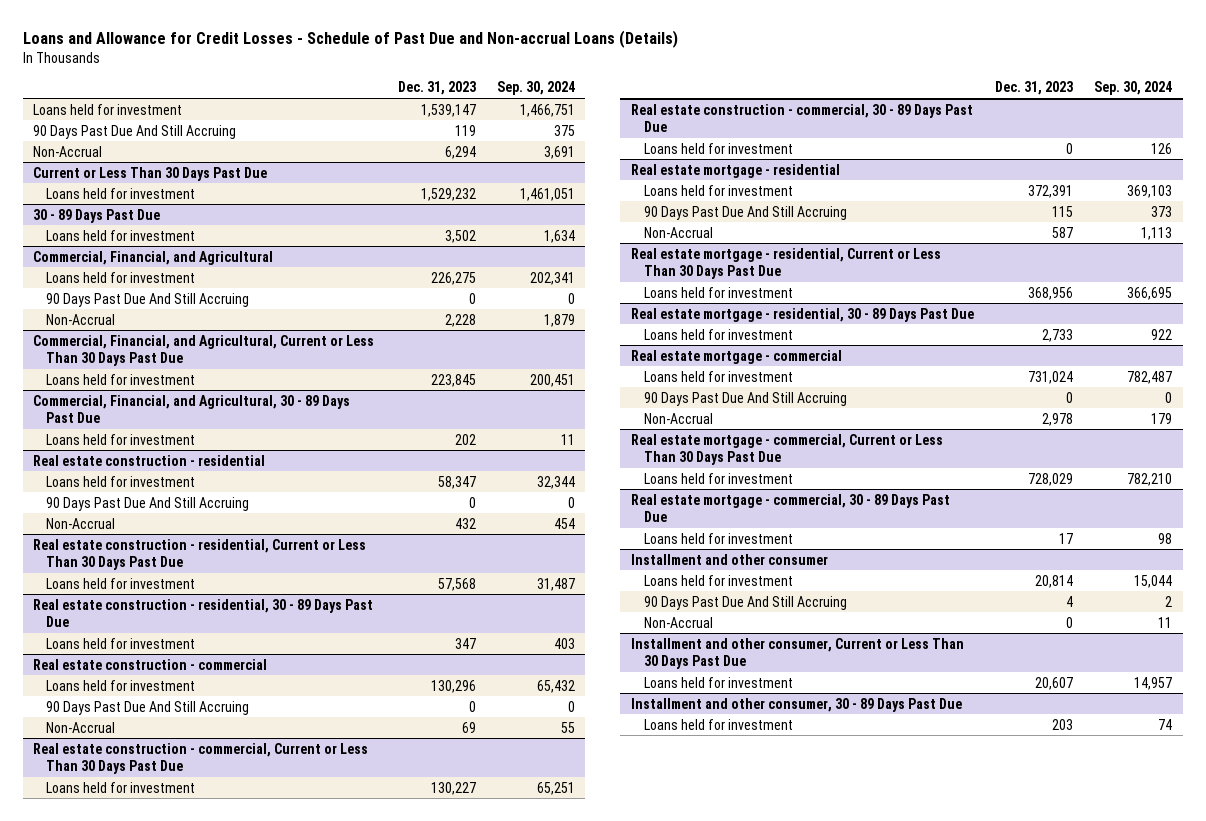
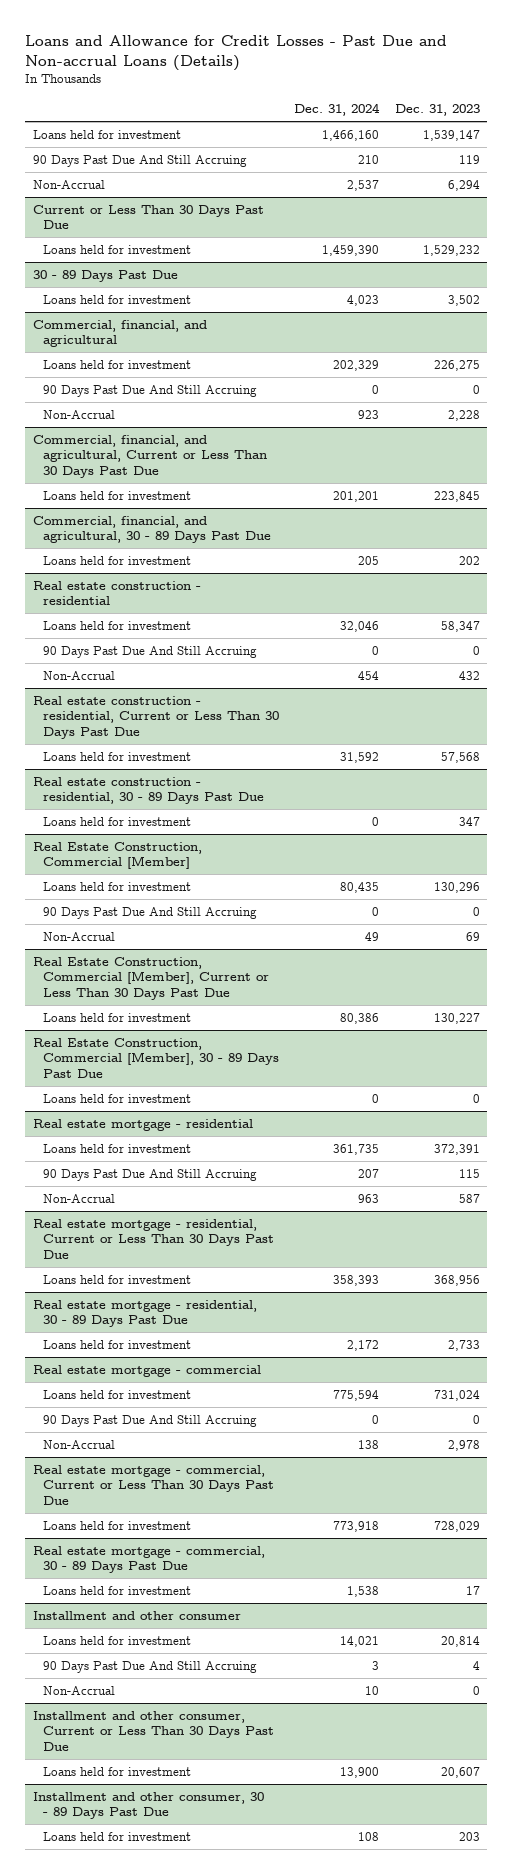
- Loans and Allowance for Credit Losses - Schedule of Past Due and Non-accrual Loans (Details)
+ Loans and Allowance for Credit Losses - Past Due and Non-accrual Loans (Details)
- | Dec. 31, 2023 | Sep. 30, 2024
+ | Dec. 31, 2024 | Dec. 31, 2023
- Commercial, Financial, and Agricultural
+ Commercial, financial, and agricultural
- Commercial, Financial, and Agricultural, Current or Less Than 30 Days Past Due
+ Commercial, financial, and agricultural, Current or Less Than 30 Days Past Due
- Commercial, Financial, and Agricultural, 30 - 89 Days Past Due
+ Commercial, financial, and agricultural, 30 - 89 Days Past Due
- Real estate construction - commercial
+ Real Estate Construction, Commercial [Member]
- Real estate construction - commercial, Current or Less Than 30 Days Past Due
+ Real Estate Construction, Commercial [Member], Current or Less Than 30 Days Past Due
- Real estate construction - commercial, 30 - 89 Days Past Due
+ Real Estate Construction, Commercial [Member], 30 - 89 Days Past Due

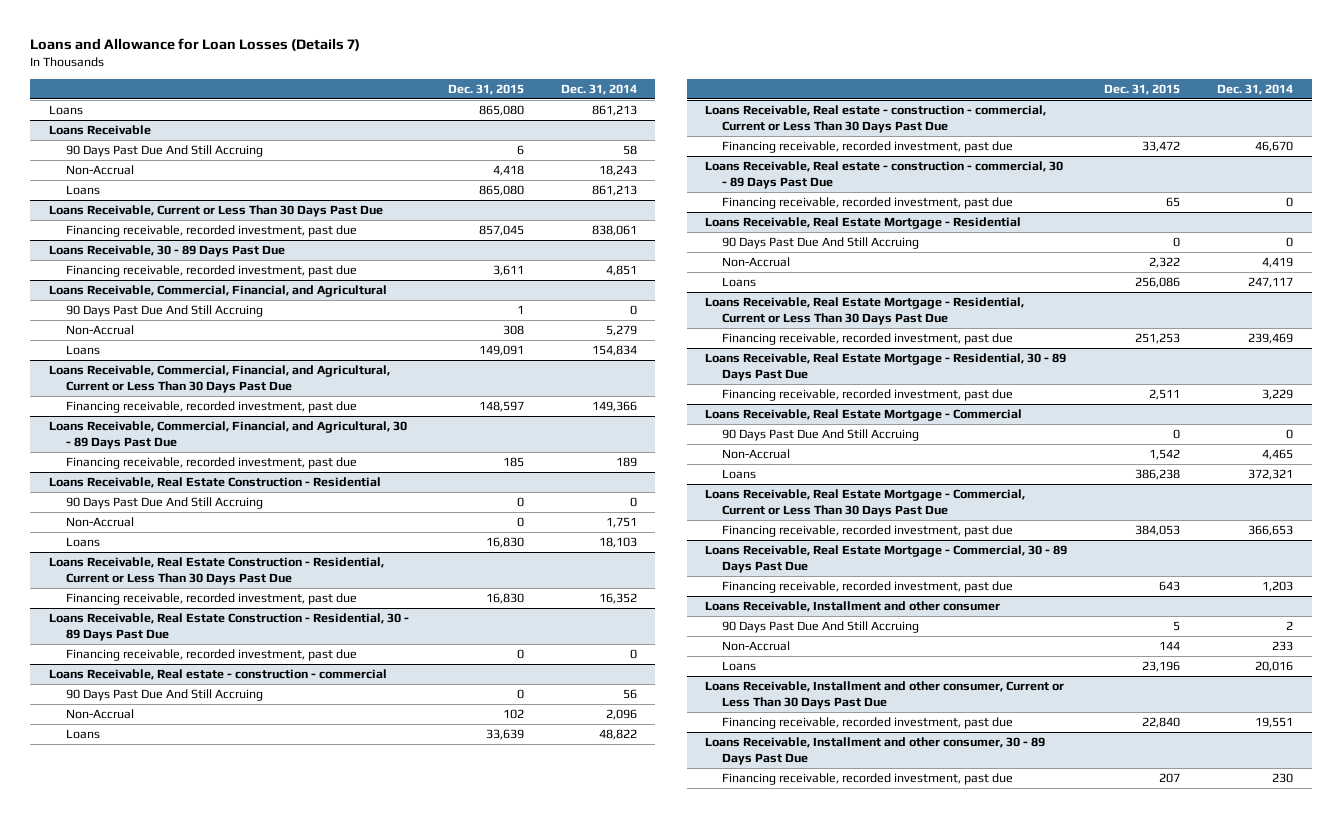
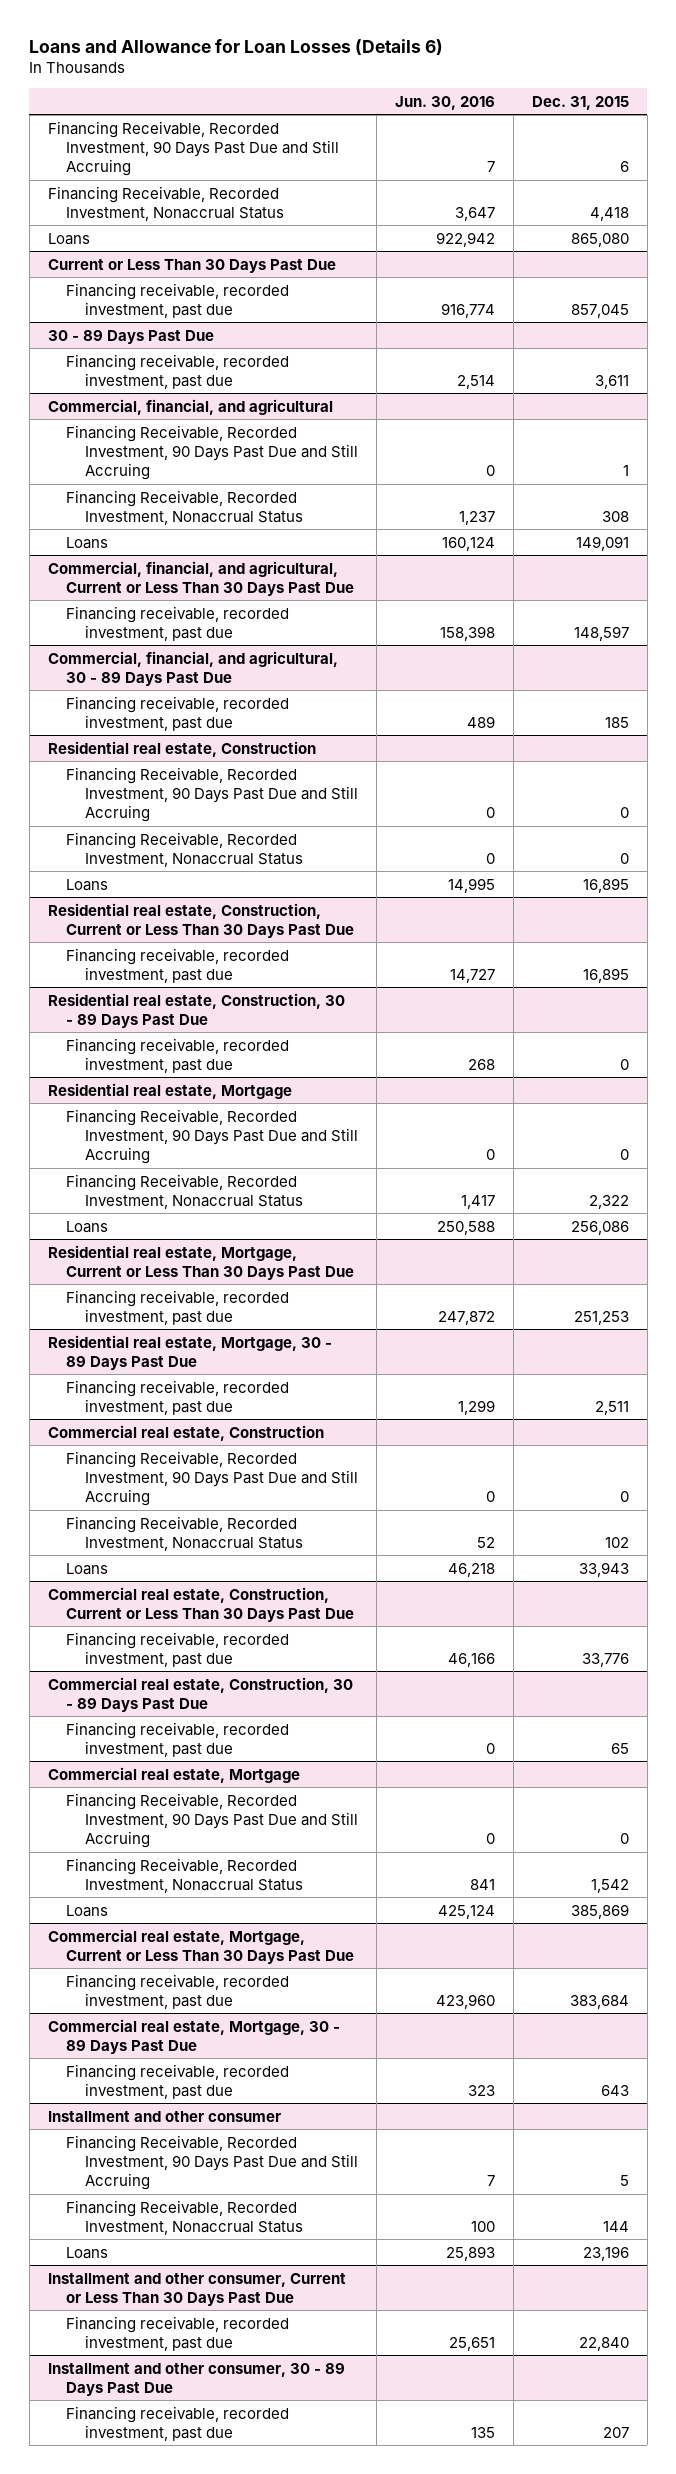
- Loans and Allowance for Loan Losses (Details 7)
+ Loans and Allowance for Loan Losses (Details 6)
- | Dec. 31, 2015 | Dec. 31, 2014
+ | Jun. 30, 2016 | Dec. 31, 2015
- Loans | 865,080 | 861,213
- Loans Receivable
- 90 Days Past Due And Still Accruing | 6 | 58
- Non-Accrual | 4,418 | 18,243
+ Financing Receivable, Recorded Investment, 90 Days Past Due and Still Accruing | 7 | 6
+ Financing Receivable, Recorded Investment, Nonaccrual Status | 3,647 | 4,418
- Loans Receivable, Current or Less Than 30 Days Past Due
+ Current or Less Than 30 Days Past Due
- Loans Receivable, 30 - 89 Days Past Due
+ 30 - 89 Days Past Due
- Loans Receivable, Commercial, Financial, and Agricultural
- 90 Days Past Due And Still Accruing | 1 | 0
- Non-Accrual | 308 | 5,279
+ Commercial, financial, and agricultural
+ Financing Receivable, Recorded Investment, 90 Days Past Due and Still Accruing | 0 | 1
+ Financing Receivable, Recorded Investment, Nonaccrual Status | 1,237 | 308
- Loans Receivable, Commercial, Financial, and Agricultural, Current or Less Than 30 Days Past Due
+ Commercial, financial, and agricultural, Current or Less Than 30 Days Past Due
- Loans Receivable, Commercial, Financial, and Agricultural, 30 - 89 Days Past Due
+ Commercial, financial, and agricultural, 30 - 89 Days Past Due
- Loans Receivable, Real Estate Construction - Residential
- 90 Days Past Due And Still Accruing | 0 | 0
- Non-Accrual | 0 | 1,751
- Loans | 16,830 | 18,103
- Loans Receivable, Real Estate Construction - Residential, Current or Less Than 30 Days Past Due
- Financing receivable, recorded investment, past due | 16,830 | 16,352
- Loans Receivable, Real Estate Construction - Residential, 30 - 89 Days Past Due
+ Residential real estate, Construction
+ Financing Receivable, Recorded Investment, 90 Days Past Due and Still Accruing | 0 | 0
+ Financing Receivable, Recorded Investment, Nonaccrual Status | 0 | 0
+ Loans | 14,995 | 16,895
+ Residential real estate, Construction, Current or Less Than 30 Days Past Due
+ Financing receivable, recorded investment, past due | 14,727 | 16,895
+ Residential real estate, Construction, 30 - 89 Days Past Due
- Loans Receivable, Real estate - construction - commercial
- 90 Days Past Due And Still Accruing | 0 | 56
- Non-Accrual | 102 | 2,096
- Loans | 33,639 | 48,822
- Loans Receivable, Real estate - construction - commercial, Current or Less Than 30 Days Past Due
- Financing receivable, recorded investment, past due | 33,472 | 46,670
- Loans Receivable, Real estate - construction - commercial, 30 - 89 Days Past Due
- Financing receivable, recorded investment, past due | 65 | 0
- Loans Receivable, Real Estate Mortgage - Residential
- 90 Days Past Due And Still Accruing | 0 | 0
- Non-Accrual | 2,322 | 4,419
+ Residential real estate, Mortgage
+ Financing Receivable, Recorded Investment, 90 Days Past Due and Still Accruing | 0 | 0
+ Financing Receivable, Recorded Investment, Nonaccrual Status | 1,417 | 2,322
- Loans Receivable, Real Estate Mortgage - Residential, Current or Less Than 30 Days Past Due
+ Residential real estate, Mortgage, Current or Less Than 30 Days Past Due
- Loans Receivable, Real Estate Mortgage - Residential, 30 - 89 Days Past Due
+ Residential real estate, Mortgage, 30 - 89 Days Past Due
- Loans Receivable, Real Estate Mortgage - Commercial
- 90 Days Past Due And Still Accruing | 0 | 0
- Non-Accrual | 1,542 | 4,465
- Loans | 386,238 | 372,321
- Loans Receivable, Real Estate Mortgage - Commercial, Current or Less Than 30 Days Past Due
- Financing receivable, recorded investment, past due | 384,053 | 366,653
- Loans Receivable, Real Estate Mortgage - Commercial, 30 - 89 Days Past Due
+ Commercial real estate, Construction
+ Financing Receivable, Recorded Investment, 90 Days Past Due and Still Accruing | 0 | 0
+ Financing Receivable, Recorded Investment, Nonaccrual Status | 52 | 102
+ Loans | 46,218 | 33,943
+ Commercial real estate, Construction, Current or Less Than 30 Days Past Due
+ Financing receivable, recorded investment, past due | 46,166 | 33,776
+ Commercial real estate, Construction, 30 - 89 Days Past Due
+ Financing receivable, recorded investment, past due | 0 | 65
+ Commercial real estate, Mortgage
+ Financing Receivable, Recorded Investment, 90 Days Past Due and Still Accruing | 0 | 0
+ Financing Receivable, Recorded Investment, Nonaccrual Status | 841 | 1,542
+ Loans | 425,124 | 385,869
+ Commercial real estate, Mortgage, Current or Less Than 30 Days Past Due
+ Financing receivable, recorded investment, past due | 423,960 | 383,684
+ Commercial real estate, Mortgage, 30 - 89 Days Past Due
- Loans Receivable, Installment and other consumer
- 90 Days Past Due And Still Accruing | 5 | 2
- Non-Accrual | 144 | 233
+ Installment and other consumer
+ Financing Receivable, Recorded Investment, 90 Days Past Due and Still Accruing | 7 | 5
+ Financing Receivable, Recorded Investment, Nonaccrual Status | 100 | 144
- Loans Receivable, Installment and other consumer, Current or Less Than 30 Days Past Due
+ Installment and other consumer, Current or Less Than 30 Days Past Due
- Loans Receivable, Installment and other consumer, 30 - 89 Days Past Due
+ Installment and other consumer, 30 - 89 Days Past Due

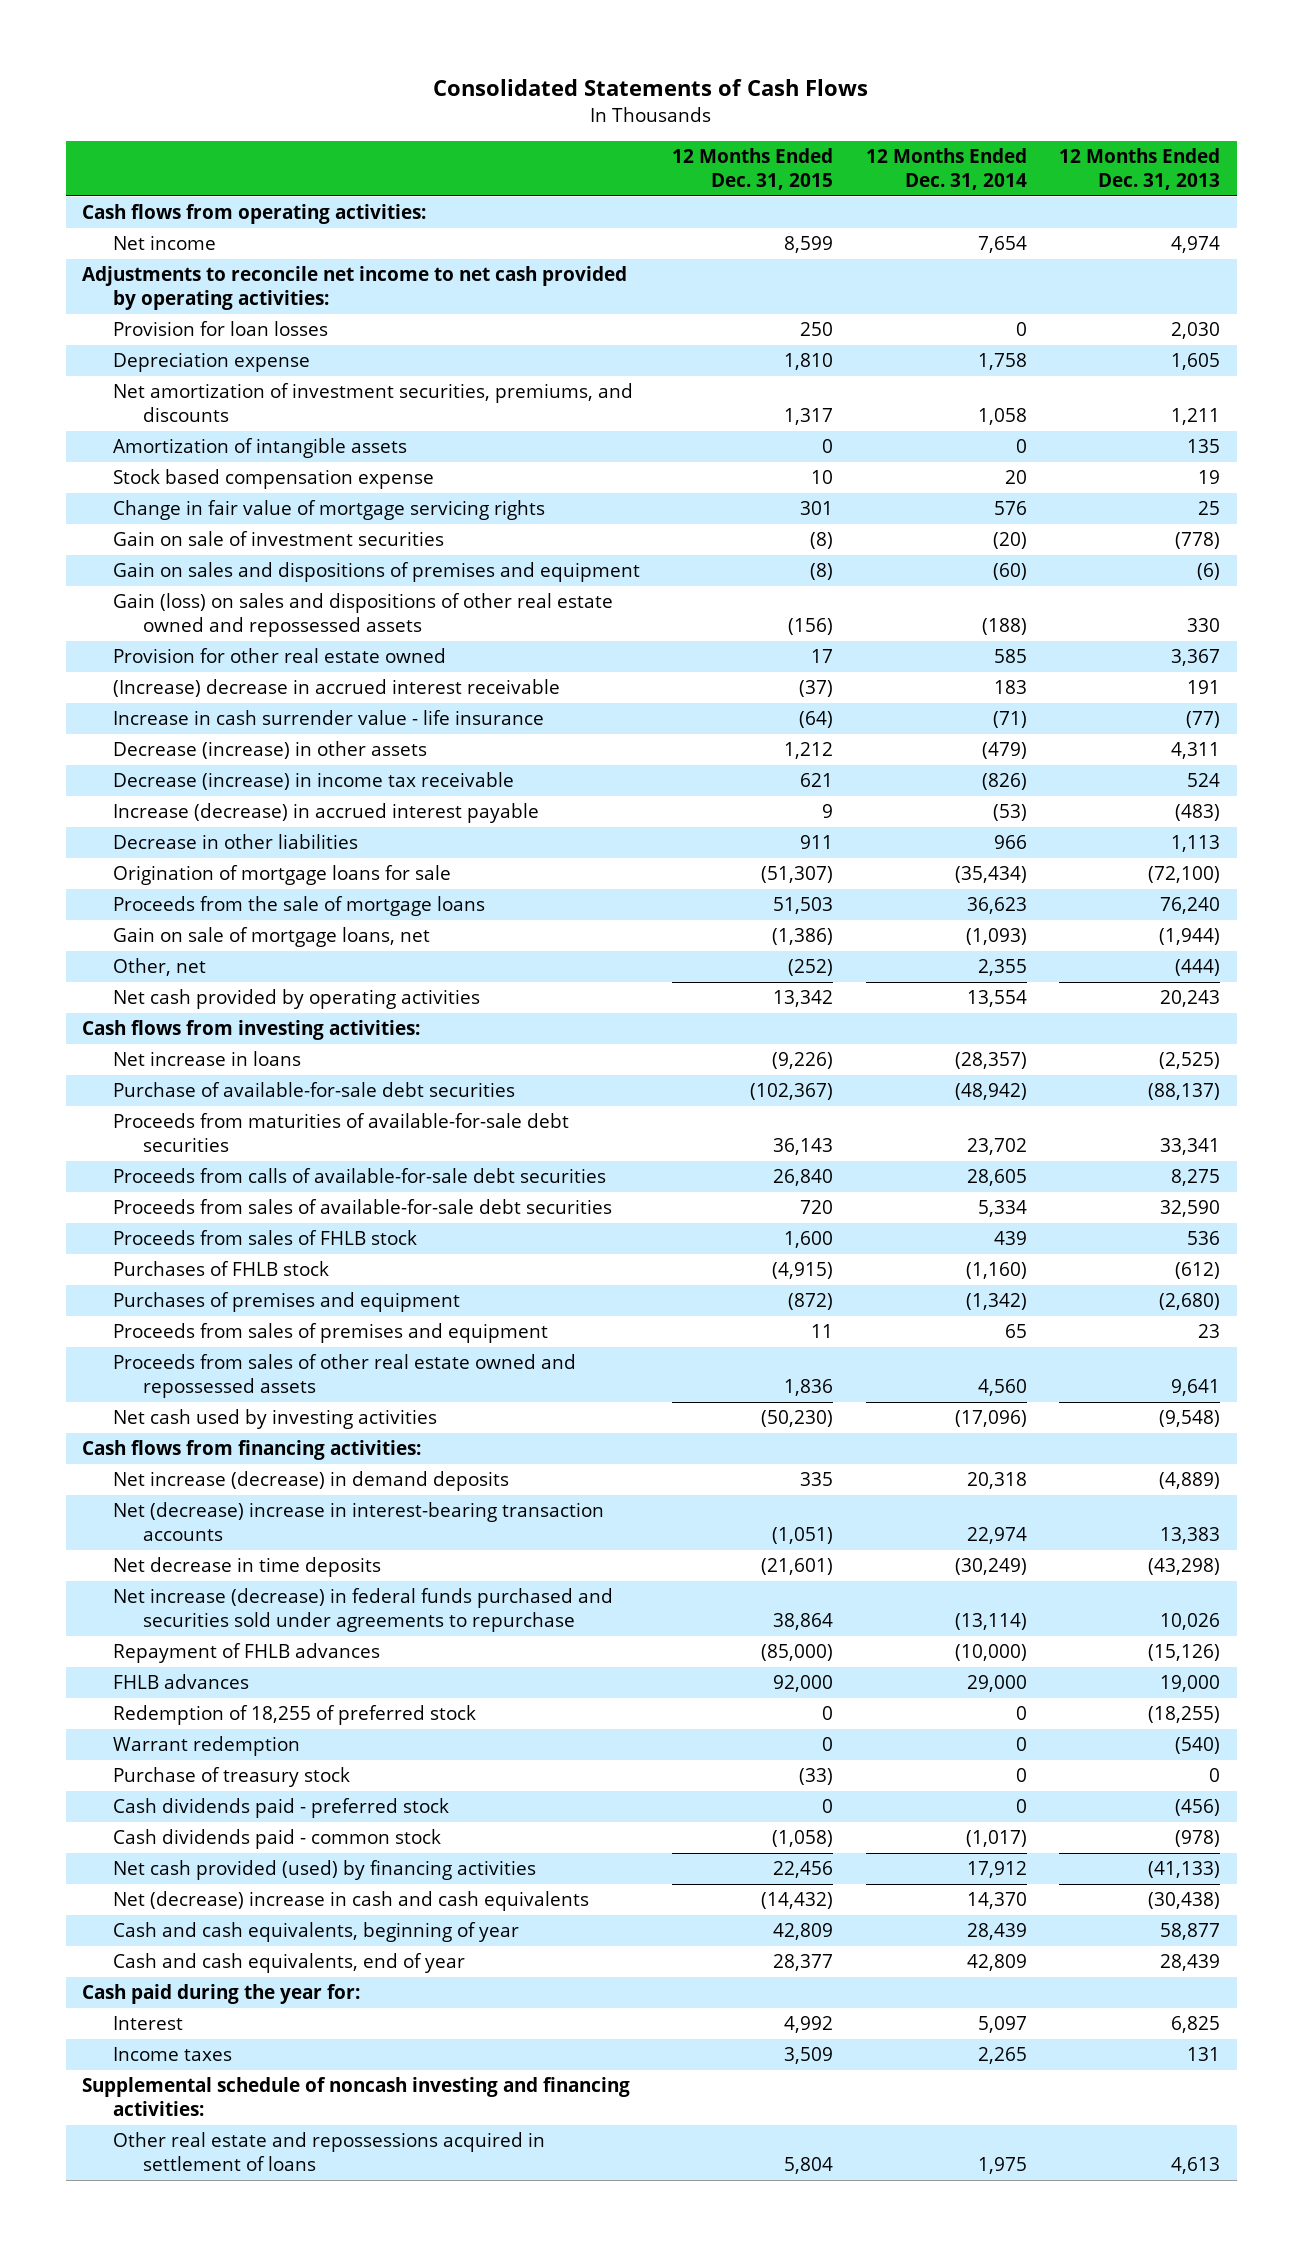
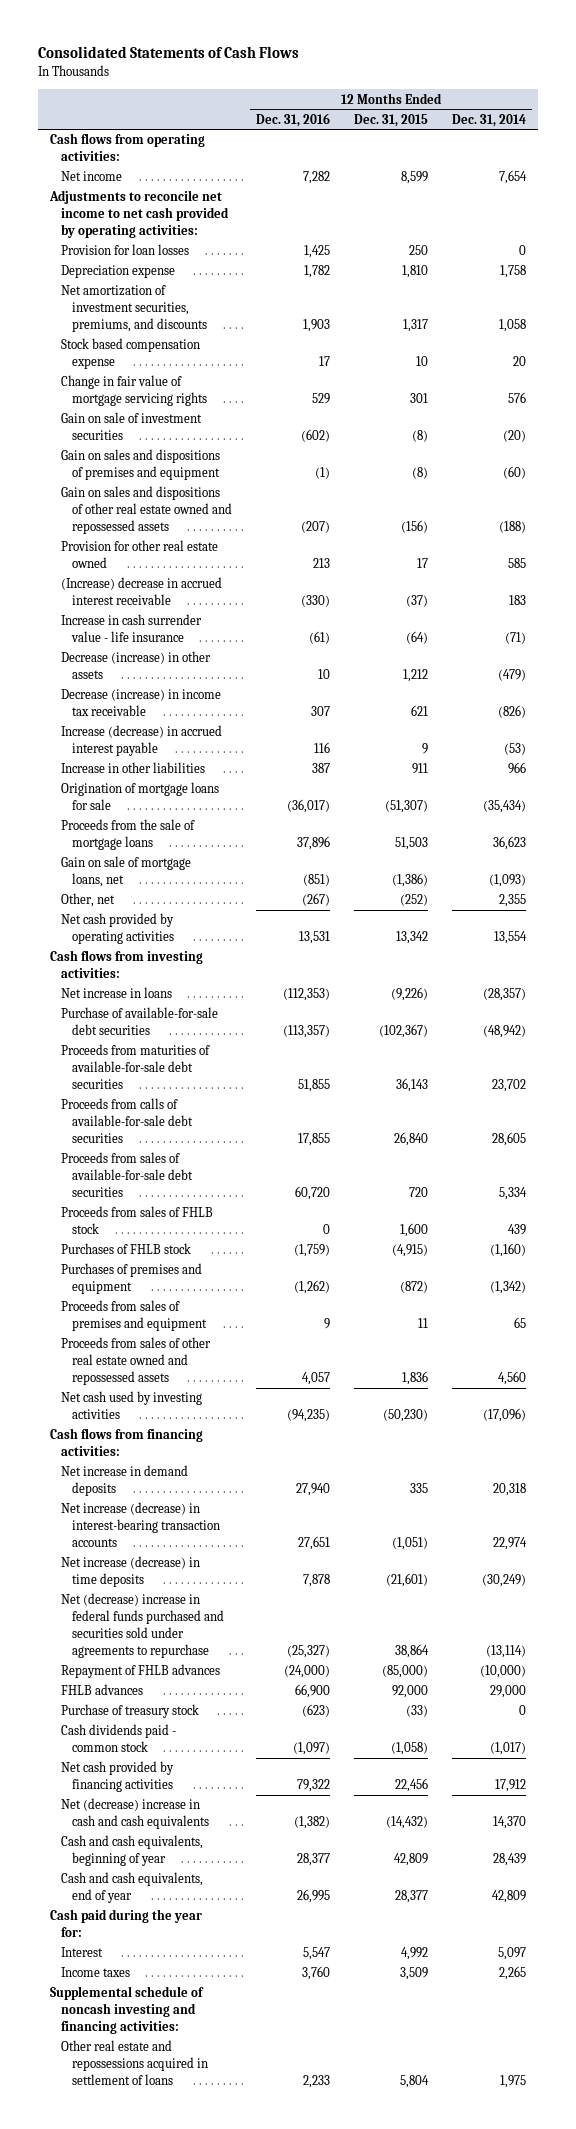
- | 12 Months Ended Dec. 31, 2015 | 12 Months Ended Dec. 31, 2014 | 12 Months Ended Dec. 31, 2013
+ | 12 Months Ended Dec. 31, 2016 | 12 Months Ended Dec. 31, 2015 | 12 Months Ended Dec. 31, 2014
- Amortization of intangible assets | 0 | 0 | 135
- Gain (loss) on sales and dispositions of other real estate owned and repossessed assets | (156) | (188) | 330
+ Gain on sales and dispositions of other real estate owned and repossessed assets | (207) | (156) | (188)
- Decrease in other liabilities | 911 | 966 | 1,113
+ Increase in other liabilities | 387 | 911 | 966
- Net increase (decrease) in demand deposits | 335 | 20,318 | (4,889)
- Net (decrease) increase in interest-bearing transaction accounts | (1,051) | 22,974 | 13,383
- Net decrease in time deposits | (21,601) | (30,249) | (43,298)
- Net increase (decrease) in federal funds purchased and securities sold under agreements to repurchase | 38,864 | (13,114) | 10,026
+ Net increase in demand deposits | 27,940 | 335 | 20,318
+ Net increase (decrease) in interest-bearing transaction accounts | 27,651 | (1,051) | 22,974
+ Net increase (decrease) in time deposits | 7,878 | (21,601) | (30,249)
+ Net (decrease) increase in federal funds purchased and securities sold under agreements to repurchase | (25,327) | 38,864 | (13,114)
- Redemption of 18,255 of preferred stock | 0 | 0 | (18,255)
- Warrant redemption | 0 | 0 | (540)
- Cash dividends paid - preferred stock | 0 | 0 | (456)
- Net cash provided (used) by financing activities | 22,456 | 17,912 | (41,133)
+ Net cash provided by financing activities | 79,322 | 22,456 | 17,912

